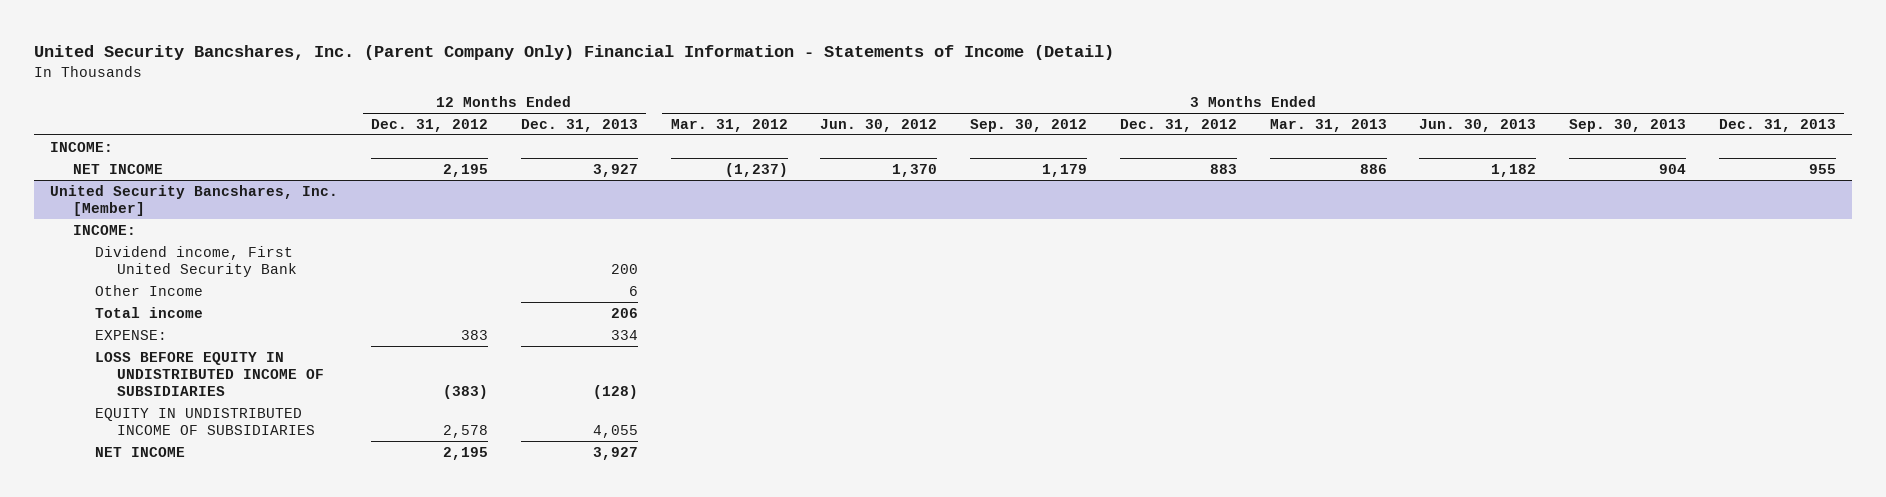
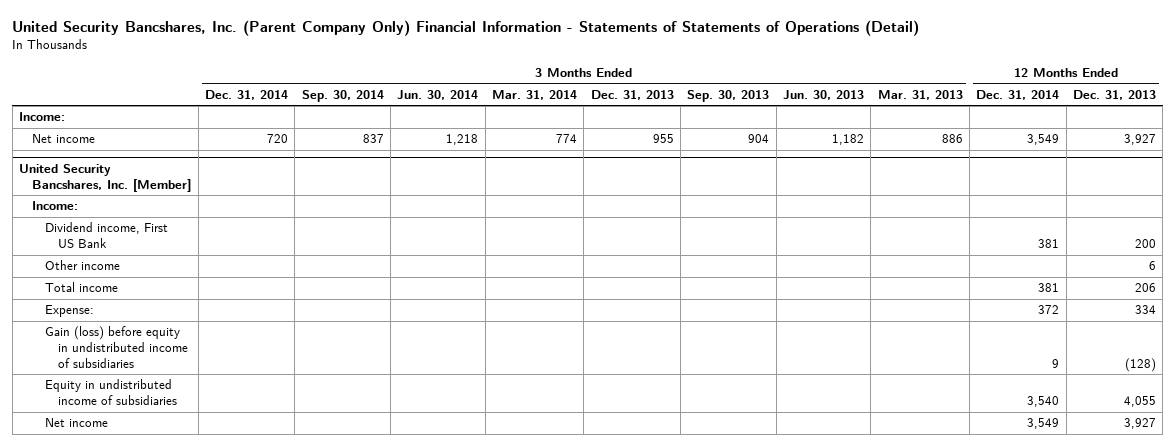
- United Security Bancshares, Inc. (Parent Company Only) Financial Information - Statements of Income (Detail)
+ United Security Bancshares, Inc. (Parent Company Only) Financial Information - Statements of Statements of Operations (Detail)
- | 12 Months Ended Dec. 31, 2012 | 12 Months Ended Dec. 31, 2013 | 3 Months Ended Mar. 31, 2012 | 3 Months Ended Jun. 30, 2012 | 3 Months Ended Sep. 30, 2012 | 3 Months Ended Dec. 31, 2012 | 3 Months Ended Mar. 31, 2013 | 3 Months Ended Jun. 30, 2013 | 3 Months Ended Sep. 30, 2013 | 3 Months Ended Dec. 31, 2013
+ | 3 Months Ended Dec. 31, 2014 | 3 Months Ended Sep. 30, 2014 | 3 Months Ended Jun. 30, 2014 | 3 Months Ended Mar. 31, 2014 | 3 Months Ended Dec. 31, 2013 | 3 Months Ended Sep. 30, 2013 | 3 Months Ended Jun. 30, 2013 | 3 Months Ended Mar. 31, 2013 | 12 Months Ended Dec. 31, 2014 | 12 Months Ended Dec. 31, 2013
- INCOME:
- NET INCOME | 2,195 | 3,927 | (1,237) | 1,370 | 1,179 | 883 | 886 | 1,182 | 904 | 955
+ Income:
+ Net income | 720 | 837 | 1,218 | 774 | 955 | 904 | 1,182 | 886 | 3,549 | 3,927
@ United Security Bancshares, Inc. [Member]
- INCOME:
- Dividend income, First United Security Bank | | 200 | | | | | | | |
- Other Income | | 6 | | | | | | | |
+ Income:
+ Dividend income, First US Bank | | | | | | | | | 381 | 200
+ Other income | | | | | | | | | | 6
- EXPENSE: | 383 | 334 | | | | | | | |
- LOSS BEFORE EQUITY IN UNDISTRIBUTED INCOME OF SUBSIDIARIES | (383) | (128) | | | | | | | |
- EQUITY IN UNDISTRIBUTED INCOME OF SUBSIDIARIES | 2,578 | 4,055 | | | | | | | |
- NET INCOME | 2,195 | 3,927 | | | | | | | |
+ Expense: | | | | | | | | | 372 | 334
+ Gain (loss) before equity in undistributed income of subsidiaries | | | | | | | | | 9 | (128)
+ Equity in undistributed income of subsidiaries | | | | | | | | | 3,540 | 4,055
+ Net income | | | | | | | | | 3,549 | 3,927

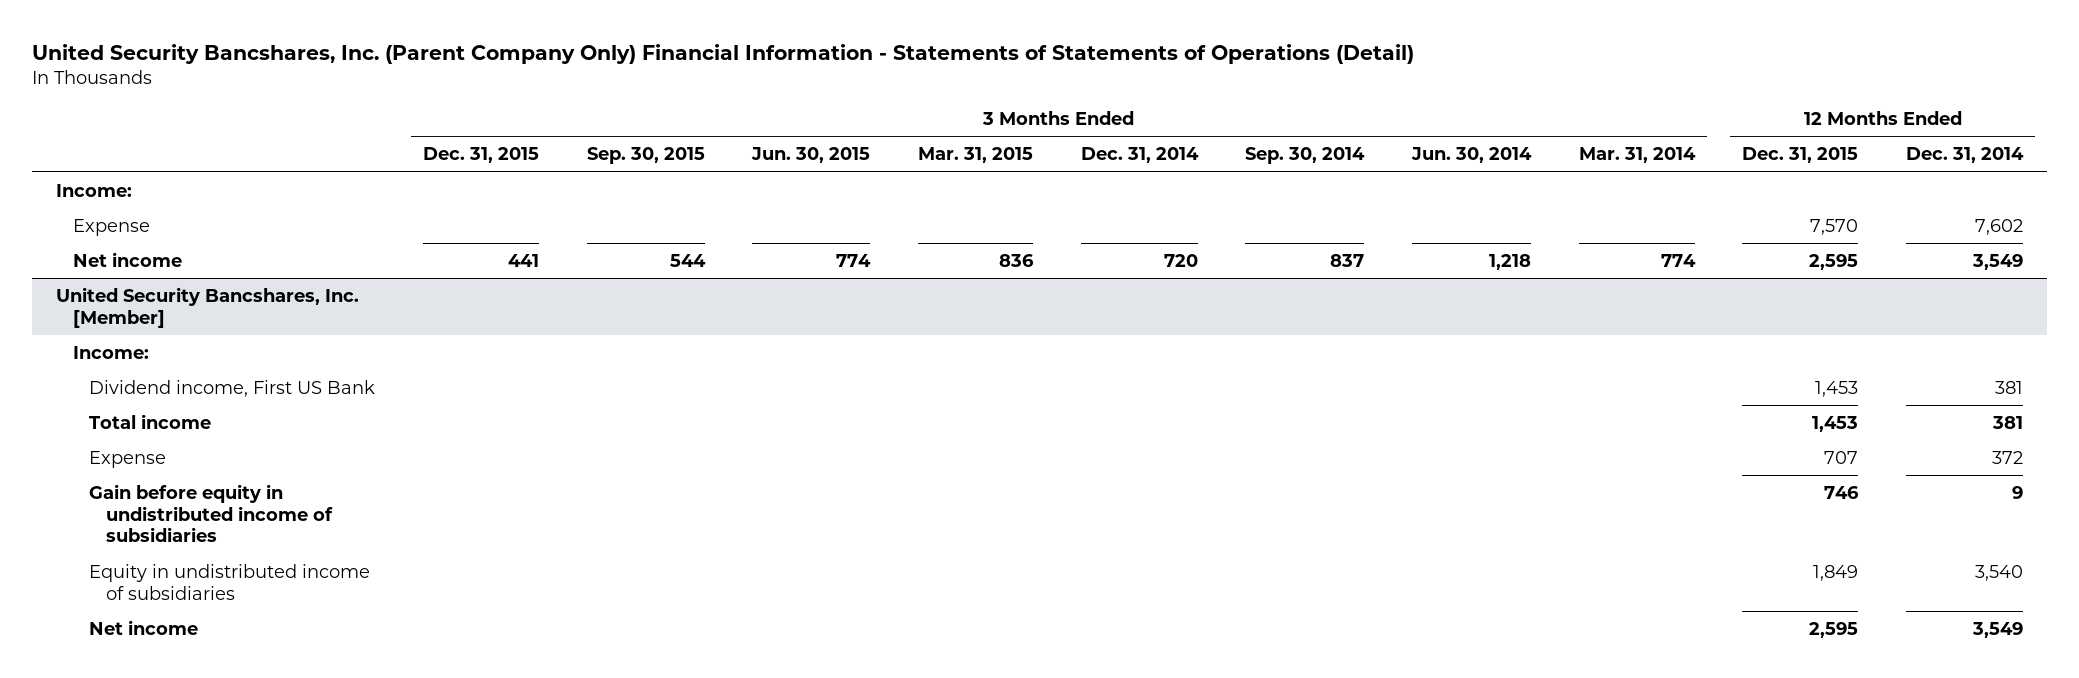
- | 3 Months Ended Dec. 31, 2014 | 3 Months Ended Sep. 30, 2014 | 3 Months Ended Jun. 30, 2014 | 3 Months Ended Mar. 31, 2014 | 3 Months Ended Dec. 31, 2013 | 3 Months Ended Sep. 30, 2013 | 3 Months Ended Jun. 30, 2013 | 3 Months Ended Mar. 31, 2013 | 12 Months Ended Dec. 31, 2014 | 12 Months Ended Dec. 31, 2013
+ | 3 Months Ended Dec. 31, 2015 | 3 Months Ended Sep. 30, 2015 | 3 Months Ended Jun. 30, 2015 | 3 Months Ended Mar. 31, 2015 | 3 Months Ended Dec. 31, 2014 | 3 Months Ended Sep. 30, 2014 | 3 Months Ended Jun. 30, 2014 | 3 Months Ended Mar. 31, 2014 | 12 Months Ended Dec. 31, 2015 | 12 Months Ended Dec. 31, 2014
+ Expense | | | | | | | | | 7,570 | 7,602
@ United Security Bancshares, Inc. [Member]
- Other income | | | | | | | | | | 6
- Expense: | | | | | | | | | 372 | 334
- Gain (loss) before equity in undistributed income of subsidiaries | | | | | | | | | 9 | (128)
+ Expense | | | | | | | | | 707 | 372
+ Gain before equity in undistributed income of subsidiaries | | | | | | | | | 746 | 9

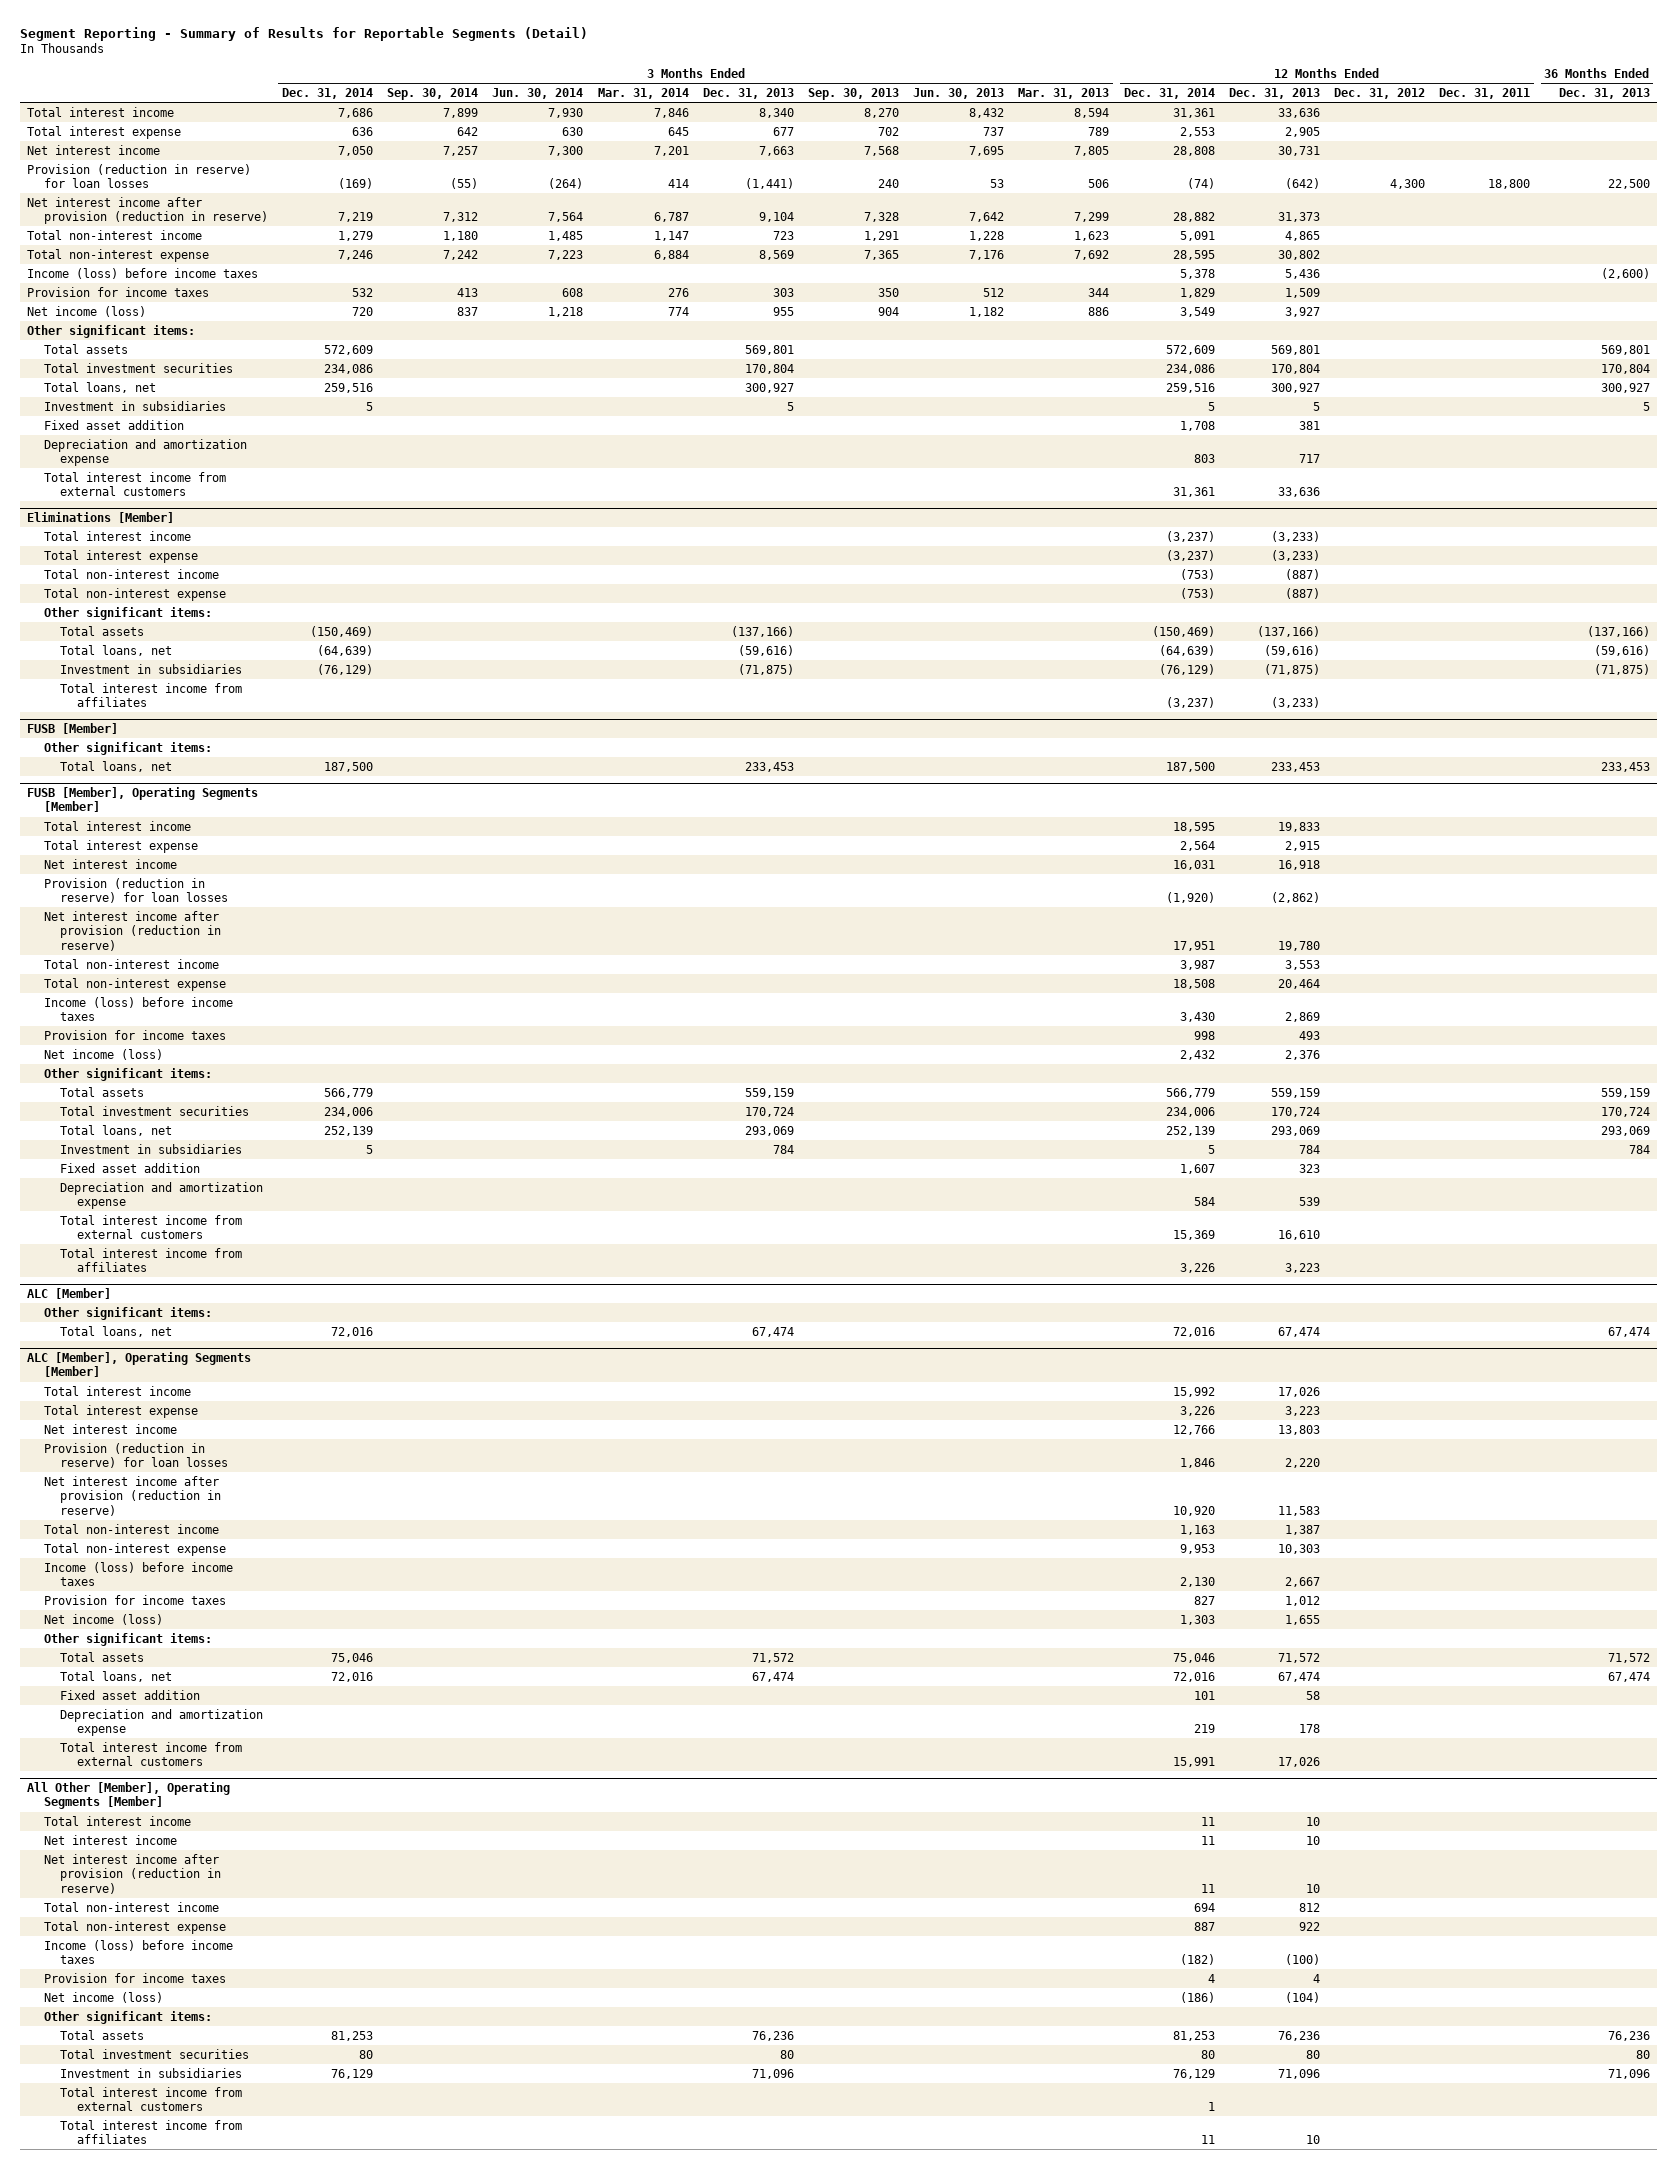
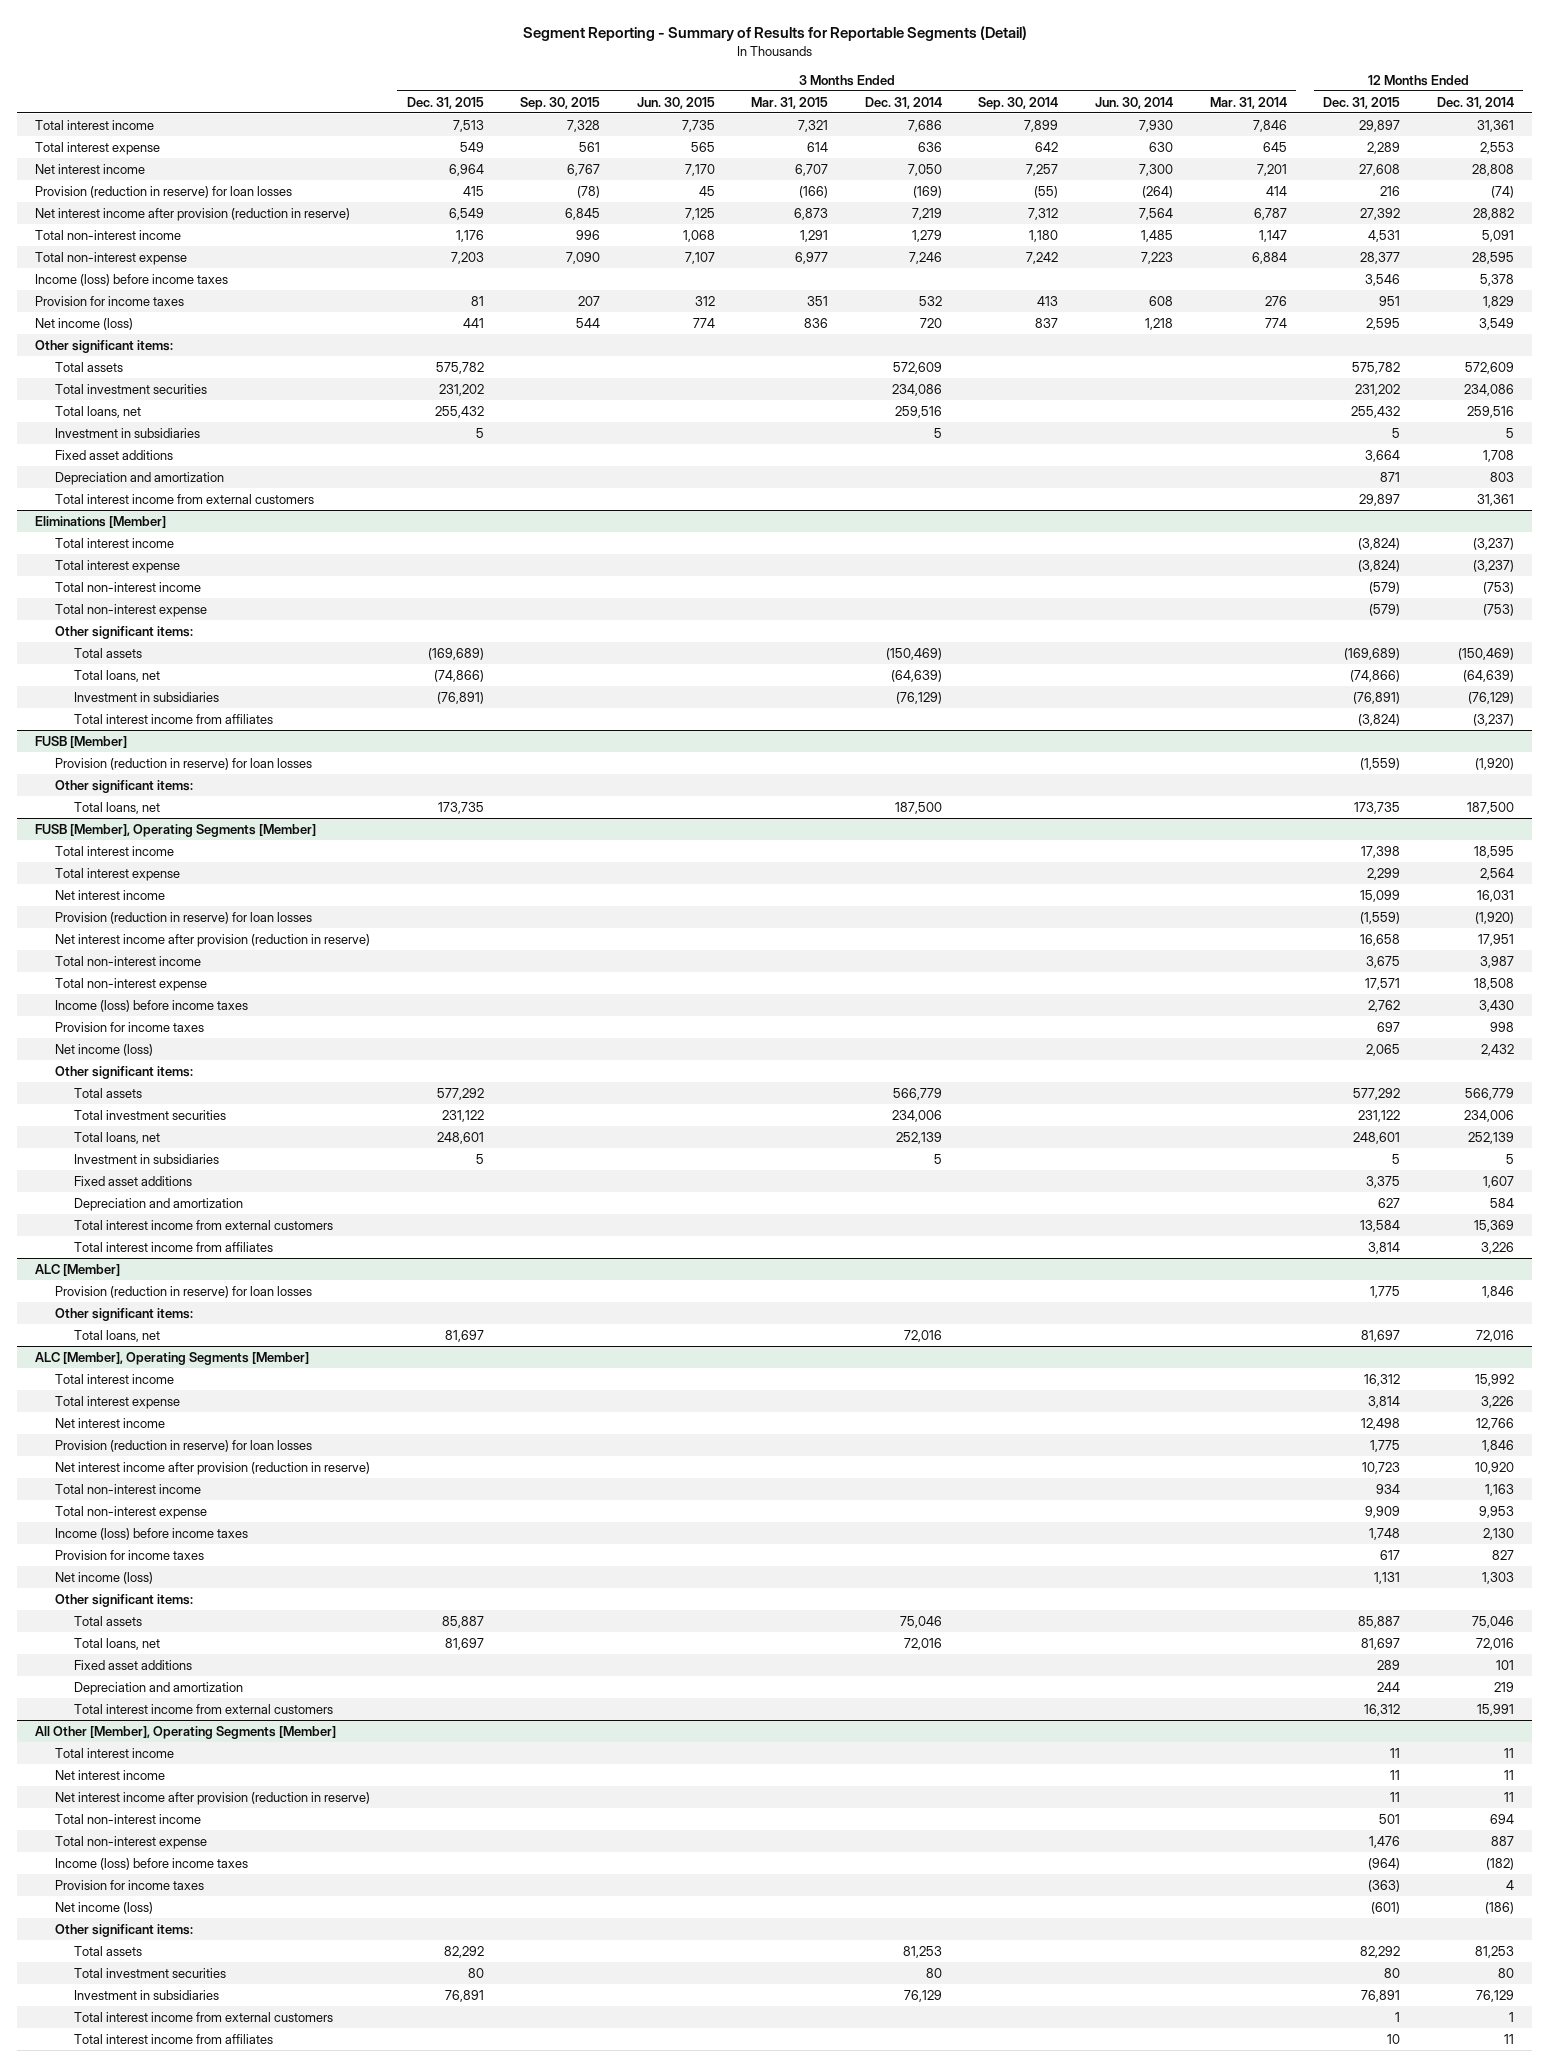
- | 3 Months Ended Dec. 31, 2014 | 3 Months Ended Sep. 30, 2014 | 3 Months Ended Jun. 30, 2014 | 3 Months Ended Mar. 31, 2014 | 3 Months Ended Dec. 31, 2013 | 3 Months Ended Sep. 30, 2013 | 3 Months Ended Jun. 30, 2013 | 3 Months Ended Mar. 31, 2013 | 12 Months Ended Dec. 31, 2014 | 12 Months Ended Dec. 31, 2013 | 12 Months Ended Dec. 31, 2012 | 12 Months Ended Dec. 31, 2011 | 36 Months Ended Dec. 31, 2013
+ | 3 Months Ended Dec. 31, 2015 | 3 Months Ended Sep. 30, 2015 | 3 Months Ended Jun. 30, 2015 | 3 Months Ended Mar. 31, 2015 | 3 Months Ended Dec. 31, 2014 | 3 Months Ended Sep. 30, 2014 | 3 Months Ended Jun. 30, 2014 | 3 Months Ended Mar. 31, 2014 | 12 Months Ended Dec. 31, 2015 | 12 Months Ended Dec. 31, 2014
- Fixed asset addition | | | | | | | | | 1,708 | 381 | | |
- Depreciation and amortization expense | | | | | | | | | 803 | 717 | | |
+ Fixed asset additions | | | | | | | | | 3,664 | 1,708
+ Depreciation and amortization | | | | | | | | | 871 | 803
@ FUSB [Member]
+ Provision (reduction in reserve) for loan losses | | | | | | | | | (1,559) | (1,920)
@ FUSB [Member], Operating Segments [Member]
- Fixed asset addition | | | | | | | | | 1,607 | 323 | | |
- Depreciation and amortization expense | | | | | | | | | 584 | 539 | | |
+ Fixed asset additions | | | | | | | | | 3,375 | 1,607
+ Depreciation and amortization | | | | | | | | | 627 | 584
@ ALC [Member]
+ Provision (reduction in reserve) for loan losses | | | | | | | | | 1,775 | 1,846
@ ALC [Member], Operating Segments [Member]
- Fixed asset addition | | | | | | | | | 101 | 58 | | |
- Depreciation and amortization expense | | | | | | | | | 219 | 178 | | |
+ Fixed asset additions | | | | | | | | | 289 | 101
+ Depreciation and amortization | | | | | | | | | 244 | 219

